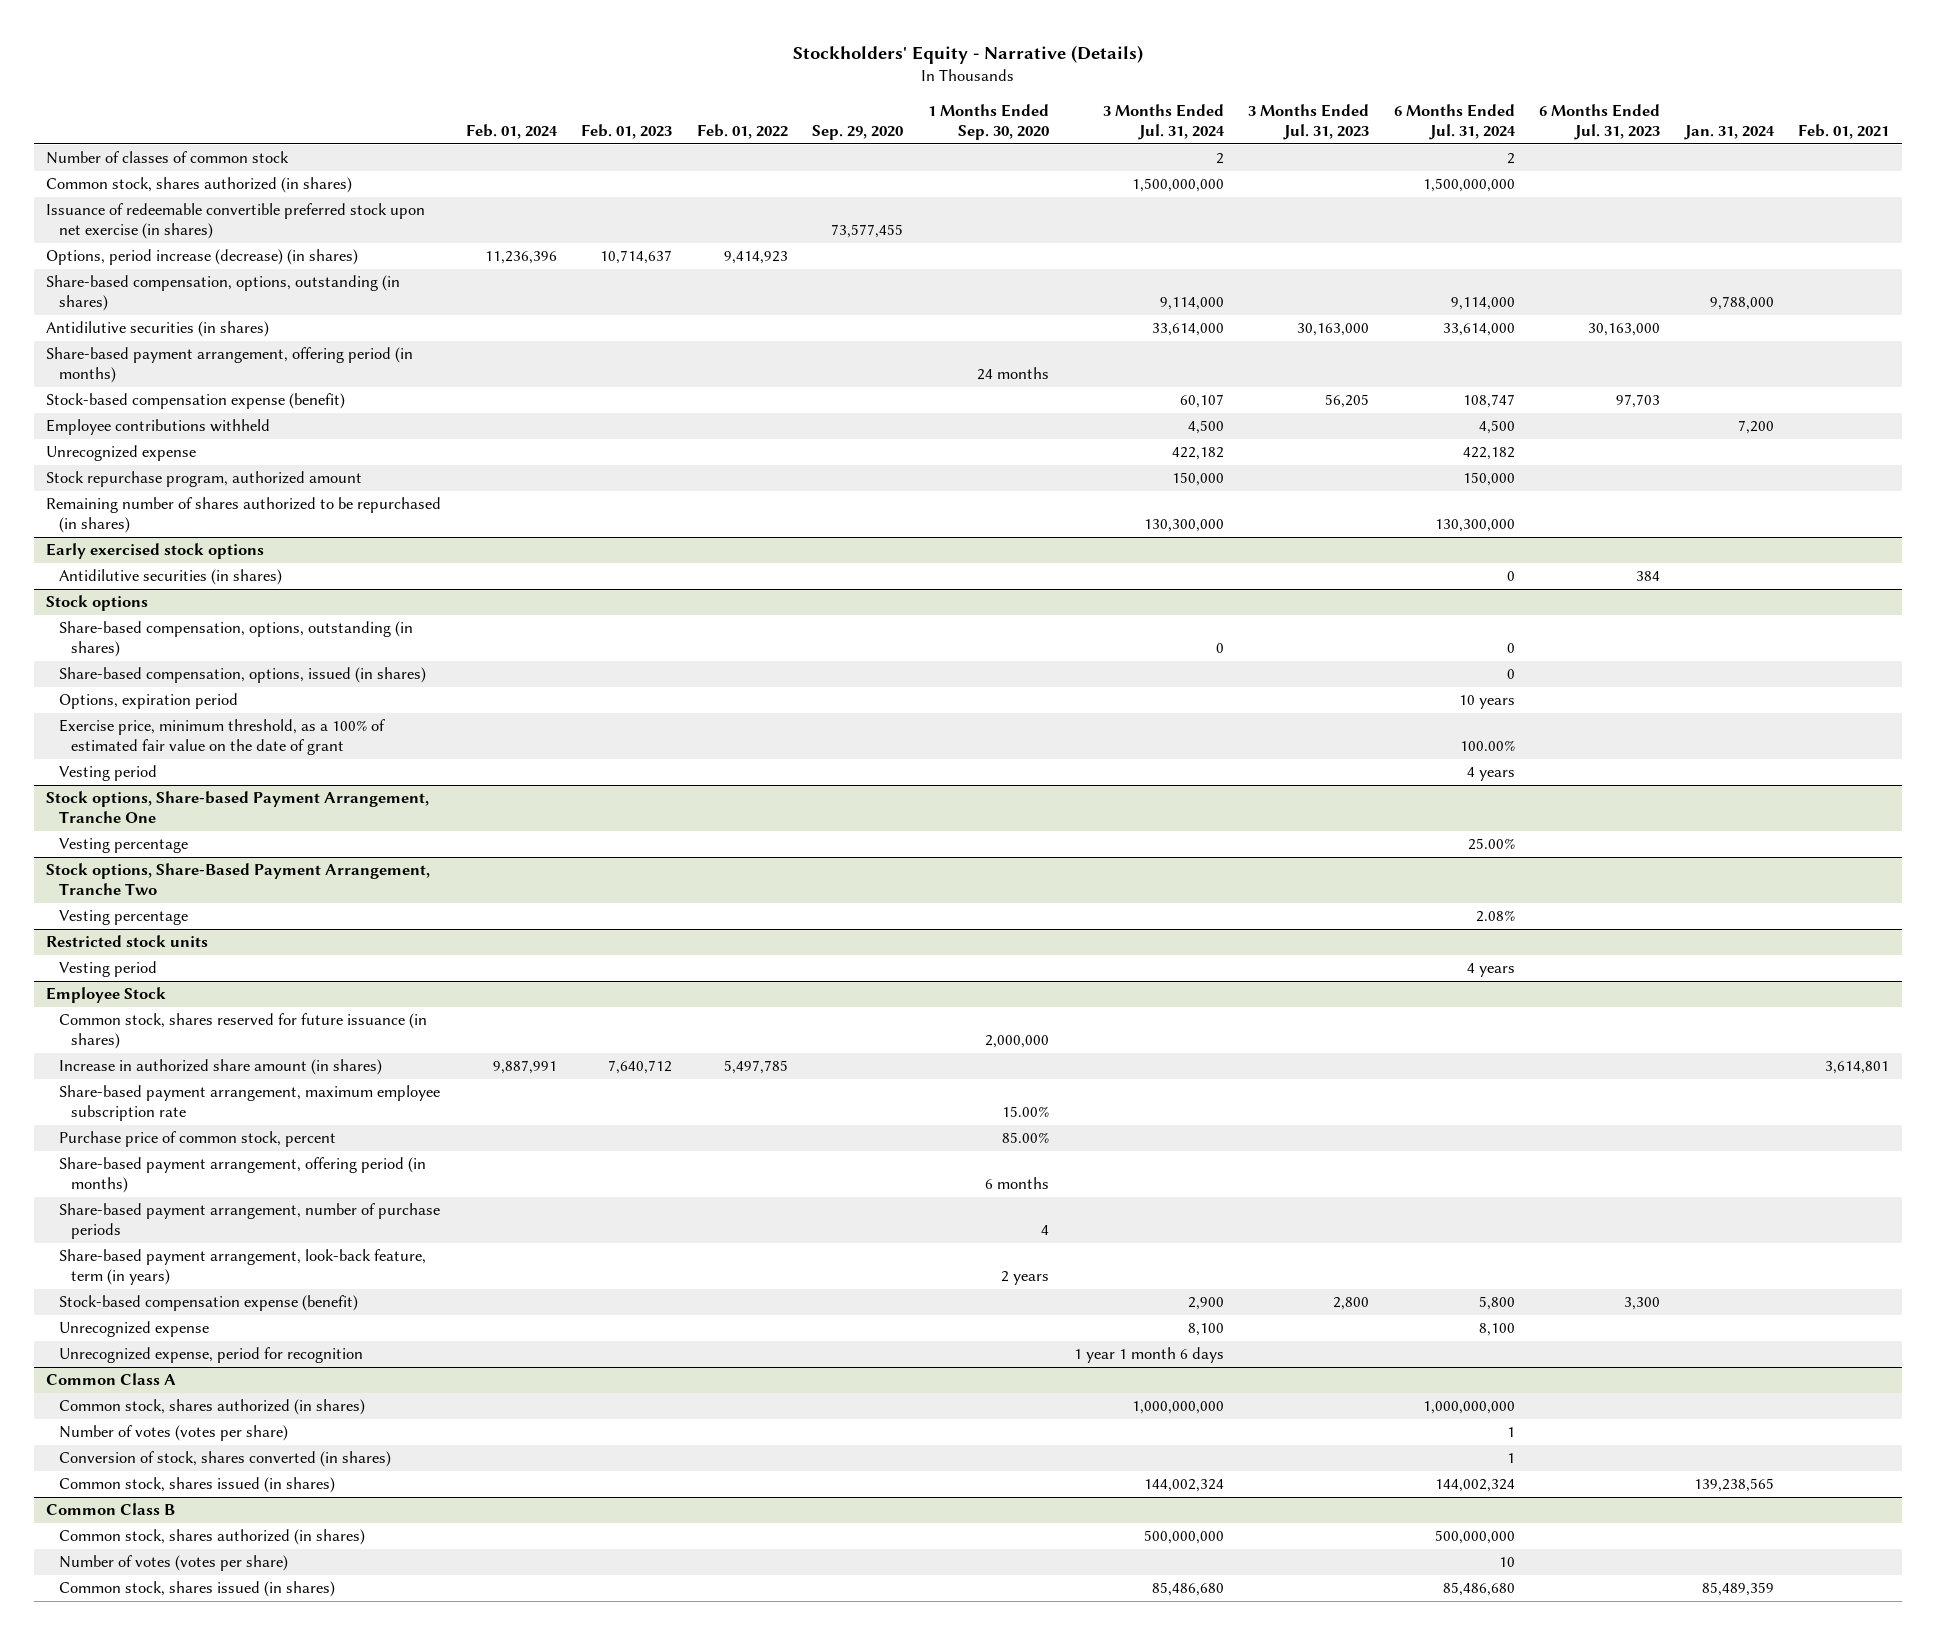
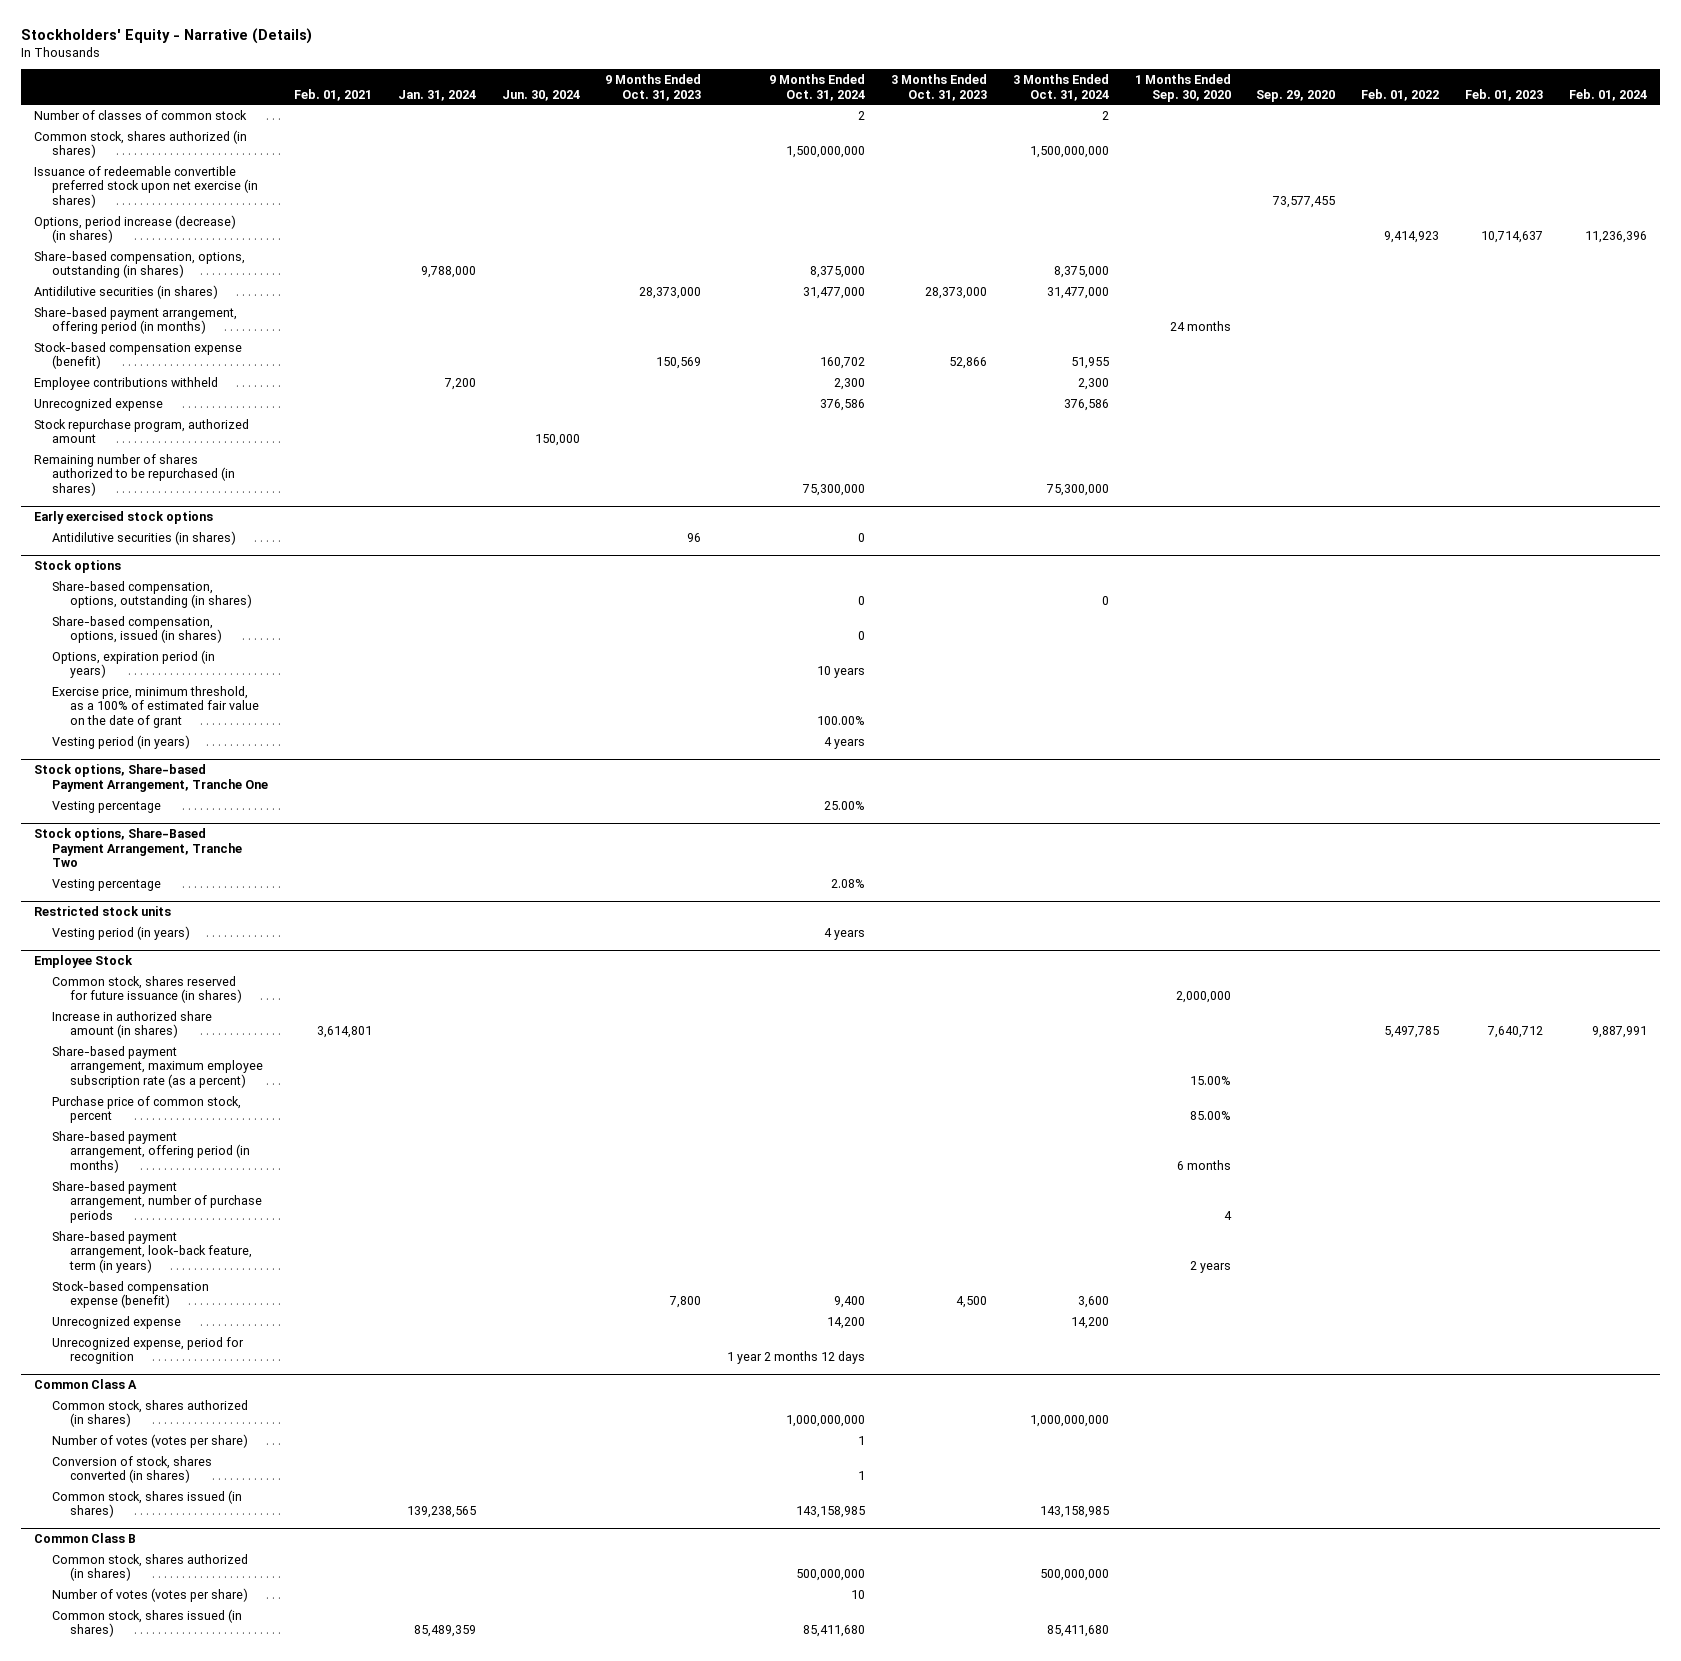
- | Feb. 01, 2024 | Feb. 01, 2023 | Feb. 01, 2022 | Sep. 29, 2020 | 1 Months Ended Sep. 30, 2020 | 3 Months Ended Jul. 31, 2024 | 3 Months Ended Jul. 31, 2023 | 6 Months Ended Jul. 31, 2024 | 6 Months Ended Jul. 31, 2023 | Jan. 31, 2024 | Feb. 01, 2021
+ | Feb. 01, 2021 | Jan. 31, 2024 | Jun. 30, 2024 | 9 Months Ended Oct. 31, 2023 | 9 Months Ended Oct. 31, 2024 | 3 Months Ended Oct. 31, 2023 | 3 Months Ended Oct. 31, 2024 | 1 Months Ended Sep. 30, 2020 | Sep. 29, 2020 | Feb. 01, 2022 | Feb. 01, 2023 | Feb. 01, 2024
@ Stock options
- Options, expiration period | | | | | | | | 10 years | | |
+ Options, expiration period (in years) | | | | | 10 years | | | | | | |
- Vesting period | | | | | | | | 4 years | | |
+ Vesting period (in years) | | | | | 4 years | | | | | | |
@ Restricted stock units
- Vesting period | | | | | | | | 4 years | | |
+ Vesting period (in years) | | | | | 4 years | | | | | | |
@ Employee Stock
- Share-based payment arrangement, maximum employee subscription rate | | | | | 15.00% | | | | | |
+ Share-based payment arrangement, maximum employee subscription rate (as a percent) | | | | | | | | 15.00% | | | |

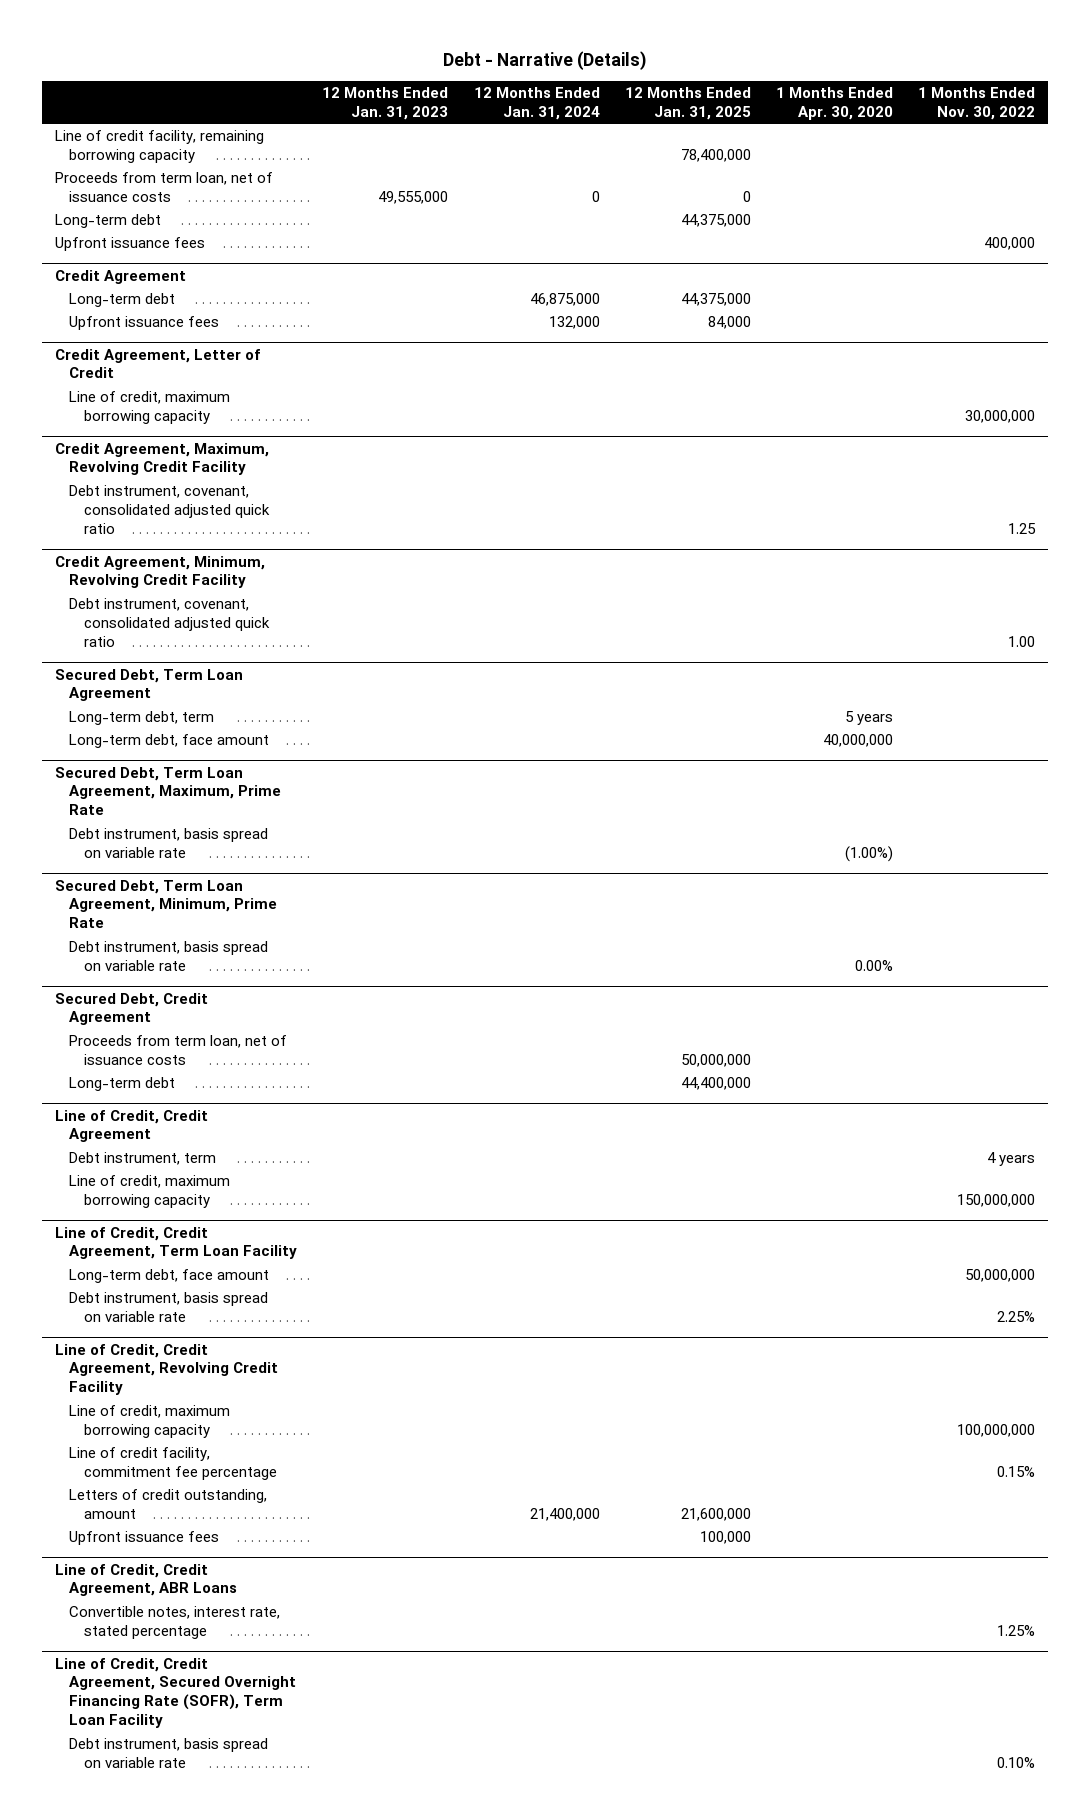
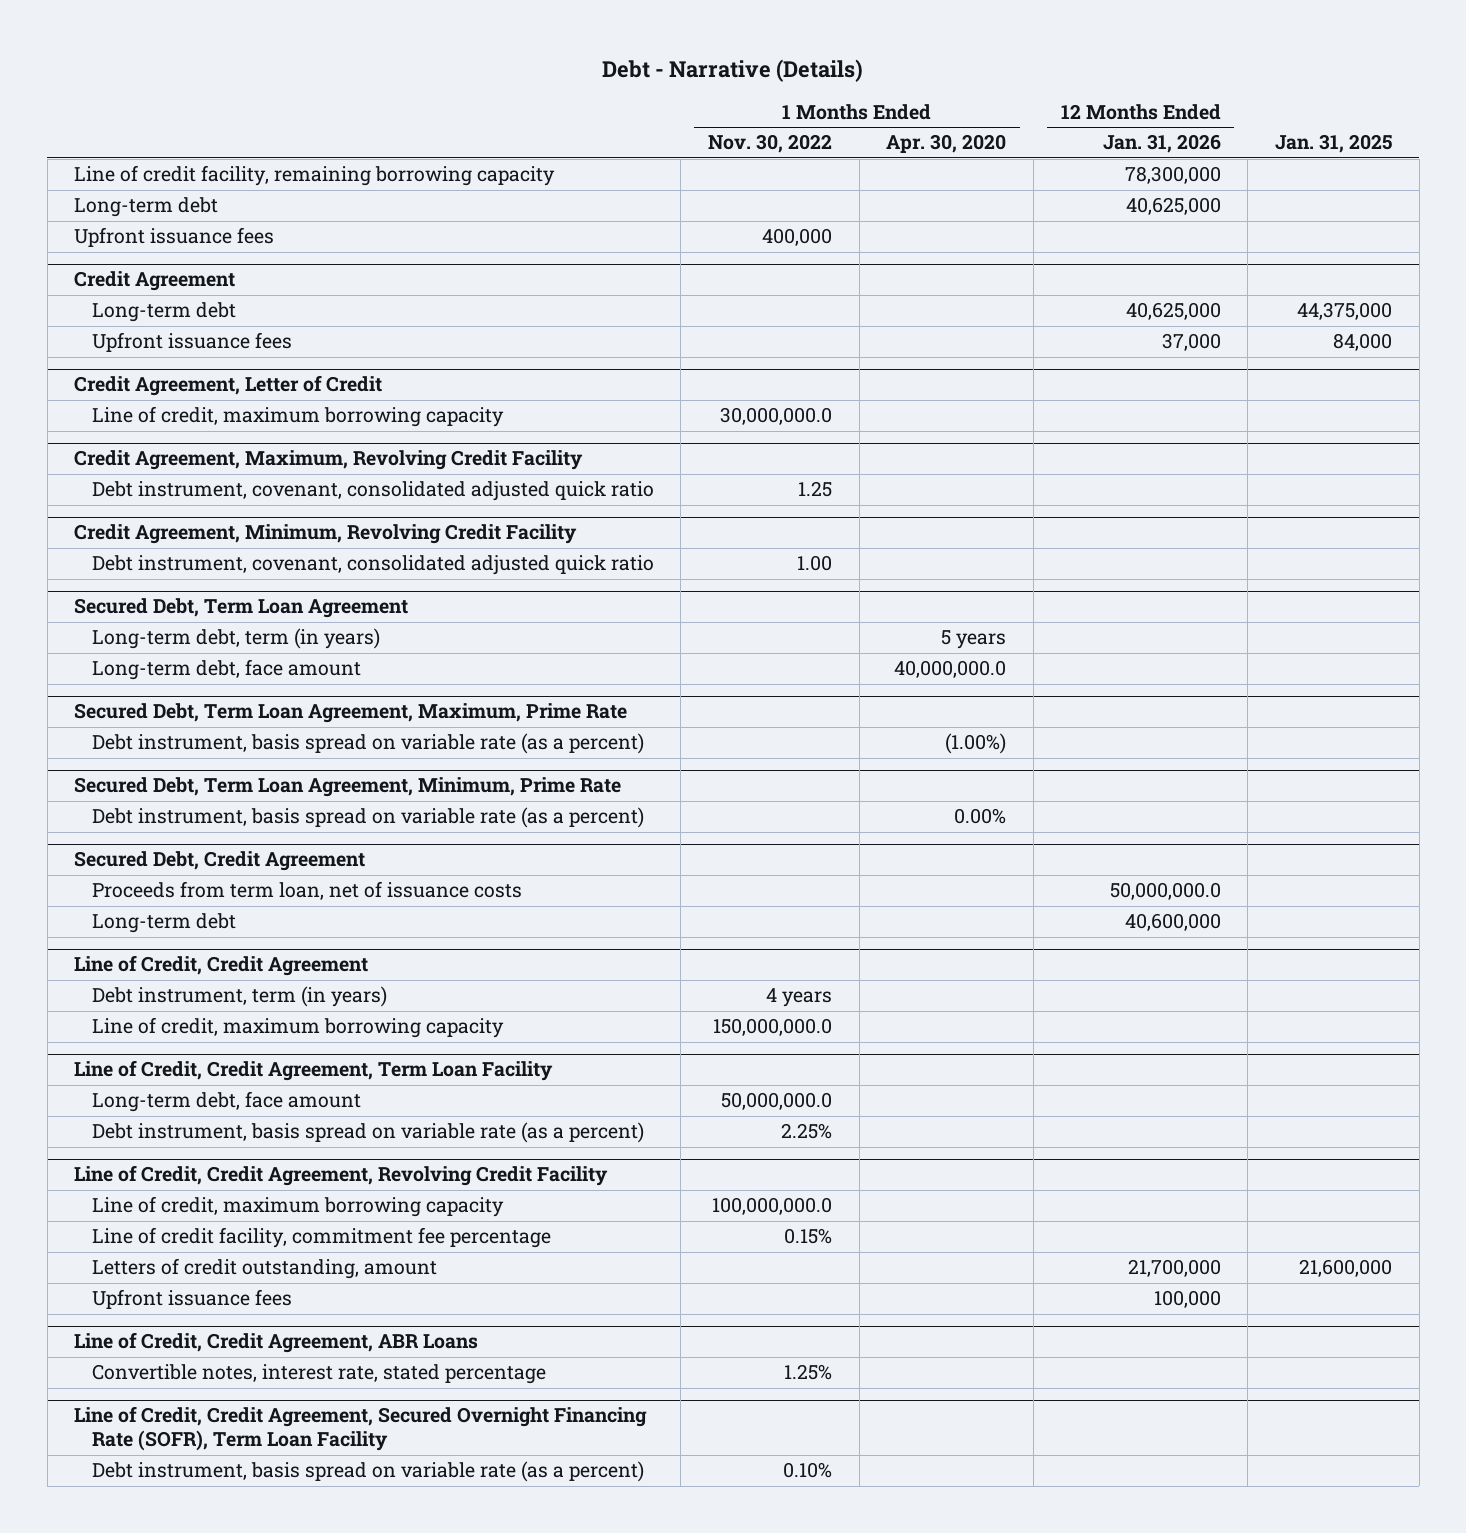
- | 12 Months Ended Jan. 31, 2023 | 12 Months Ended Jan. 31, 2024 | 12 Months Ended Jan. 31, 2025 | 1 Months Ended Apr. 30, 2020 | 1 Months Ended Nov. 30, 2022
+ | 1 Months Ended Nov. 30, 2022 | 1 Months Ended Apr. 30, 2020 | 12 Months Ended Jan. 31, 2026 | Jan. 31, 2025
- Proceeds from term loan, net of issuance costs | 49,555,000 | 0 | 0 | |
@ Credit Agreement, Letter of Credit
- Line of credit, maximum borrowing capacity | | | | | 30,000,000
+ Line of credit, maximum borrowing capacity | 30,000,000.0 | | |
@ Secured Debt, Term Loan Agreement
- Long-term debt, term | | | | 5 years |
- Long-term debt, face amount | | | | 40,000,000 |
+ Long-term debt, term (in years) | | 5 years | |
+ Long-term debt, face amount | | 40,000,000.0 | |
@ Secured Debt, Term Loan Agreement, Maximum, Prime Rate
- Debt instrument, basis spread on variable rate | | | | (1.00%) |
+ Debt instrument, basis spread on variable rate (as a percent) | | (1.00%) | |
@ Secured Debt, Term Loan Agreement, Minimum, Prime Rate
- Debt instrument, basis spread on variable rate | | | | 0.00% |
+ Debt instrument, basis spread on variable rate (as a percent) | | 0.00% | |
@ Line of Credit, Credit Agreement
- Debt instrument, term | | | | | 4 years
- Line of credit, maximum borrowing capacity | | | | | 150,000,000
+ Debt instrument, term (in years) | 4 years | | |
+ Line of credit, maximum borrowing capacity | 150,000,000.0 | | |
@ Line of Credit, Credit Agreement, Term Loan Facility
- Long-term debt, face amount | | | | | 50,000,000
- Debt instrument, basis spread on variable rate | | | | | 2.25%
+ Long-term debt, face amount | 50,000,000.0 | | |
+ Debt instrument, basis spread on variable rate (as a percent) | 2.25% | | |
@ Line of Credit, Credit Agreement, Revolving Credit Facility
- Line of credit, maximum borrowing capacity | | | | | 100,000,000
+ Line of credit, maximum borrowing capacity | 100,000,000.0 | | |
@ Line of Credit, Credit Agreement, Secured Overnight Financing Rate (SOFR), Term Loan Facility
- Debt instrument, basis spread on variable rate | | | | | 0.10%
+ Debt instrument, basis spread on variable rate (as a percent) | 0.10% | | |

